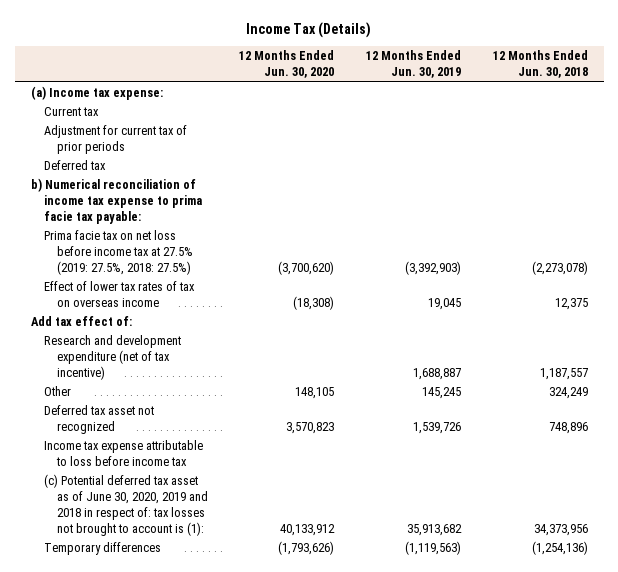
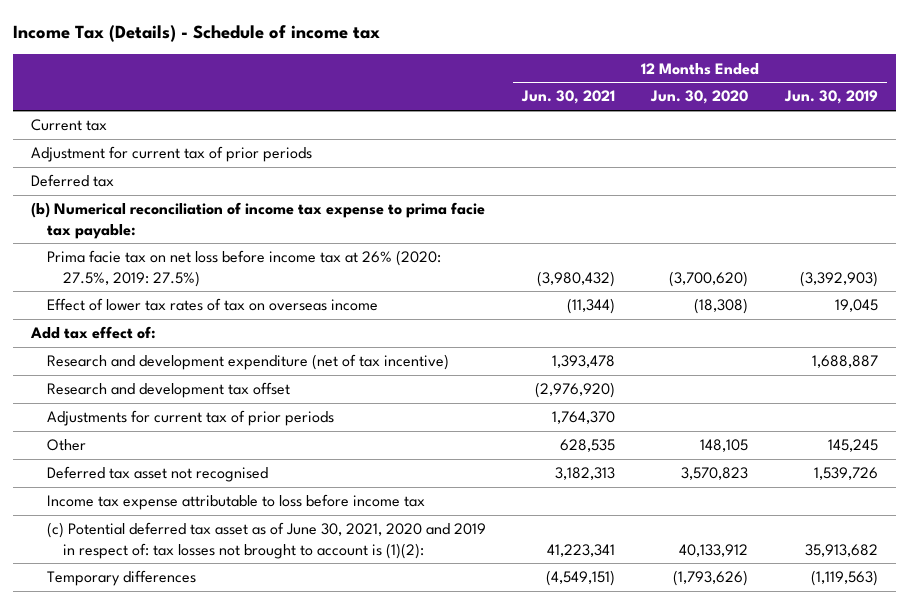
- Income Tax (Details)
+ Income Tax (Details) - Schedule of income tax
- | 12 Months Ended Jun. 30, 2020 | 12 Months Ended Jun. 30, 2019 | 12 Months Ended Jun. 30, 2018
+ | 12 Months Ended Jun. 30, 2021 | 12 Months Ended Jun. 30, 2020 | 12 Months Ended Jun. 30, 2019
- (a) Income tax expense:
- b) Numerical reconciliation of income tax expense to prima facie tax payable:
- Prima facie tax on net loss before income tax at 27.5% (2019: 27.5%, 2018: 27.5%) | (3,700,620) | (3,392,903) | (2,273,078)
+ (b) Numerical reconciliation of income tax expense to prima facie tax payable:
+ Prima facie tax on net loss before income tax at 26% (2020: 27.5%, 2019: 27.5%) | (3,980,432) | (3,700,620) | (3,392,903)
+ Research and development tax offset | (2,976,920) | |
+ Adjustments for current tax of prior periods | 1,764,370 | |
- Deferred tax asset not recognized | 3,570,823 | 1,539,726 | 748,896
+ Deferred tax asset not recognised | 3,182,313 | 3,570,823 | 1,539,726
- (c) Potential deferred tax asset as of June 30, 2020, 2019 and 2018 in respect of: tax losses not brought to account is (1): | 40,133,912 | 35,913,682 | 34,373,956
+ (c) Potential deferred tax asset as of June 30, 2021, 2020 and 2019 in respect of: tax losses not brought to account is (1)(2): | 41,223,341 | 40,133,912 | 35,913,682

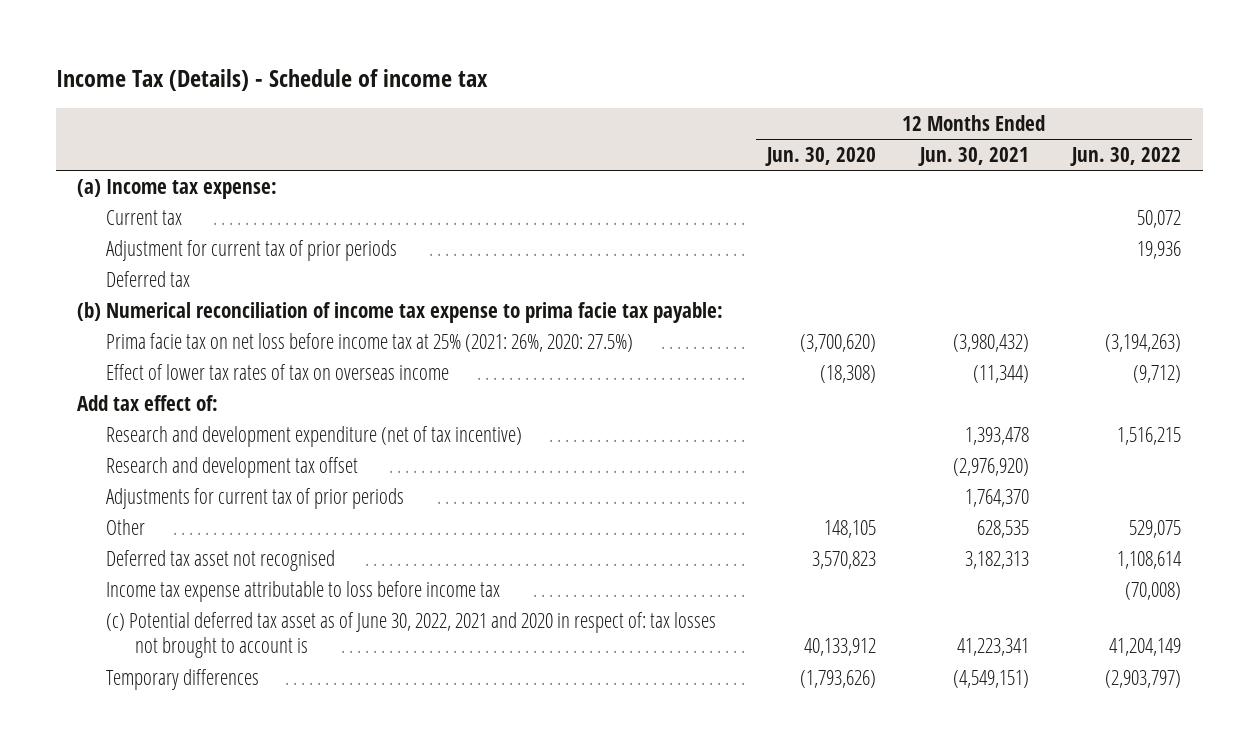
- | 12 Months Ended Jun. 30, 2021 | 12 Months Ended Jun. 30, 2020 | 12 Months Ended Jun. 30, 2019
+ | 12 Months Ended Jun. 30, 2020 | 12 Months Ended Jun. 30, 2021 | 12 Months Ended Jun. 30, 2022
+ (a) Income tax expense:
- Prima facie tax on net loss before income tax at 26% (2020: 27.5%, 2019: 27.5%) | (3,980,432) | (3,700,620) | (3,392,903)
+ Prima facie tax on net loss before income tax at 25% (2021: 26%, 2020: 27.5%) | (3,700,620) | (3,980,432) | (3,194,263)
- (c) Potential deferred tax asset as of June 30, 2021, 2020 and 2019 in respect of: tax losses not brought to account is (1)(2): | 41,223,341 | 40,133,912 | 35,913,682
+ (c) Potential deferred tax asset as of June 30, 2022, 2021 and 2020 in respect of: tax losses not brought to account is | 40,133,912 | 41,223,341 | 41,204,149

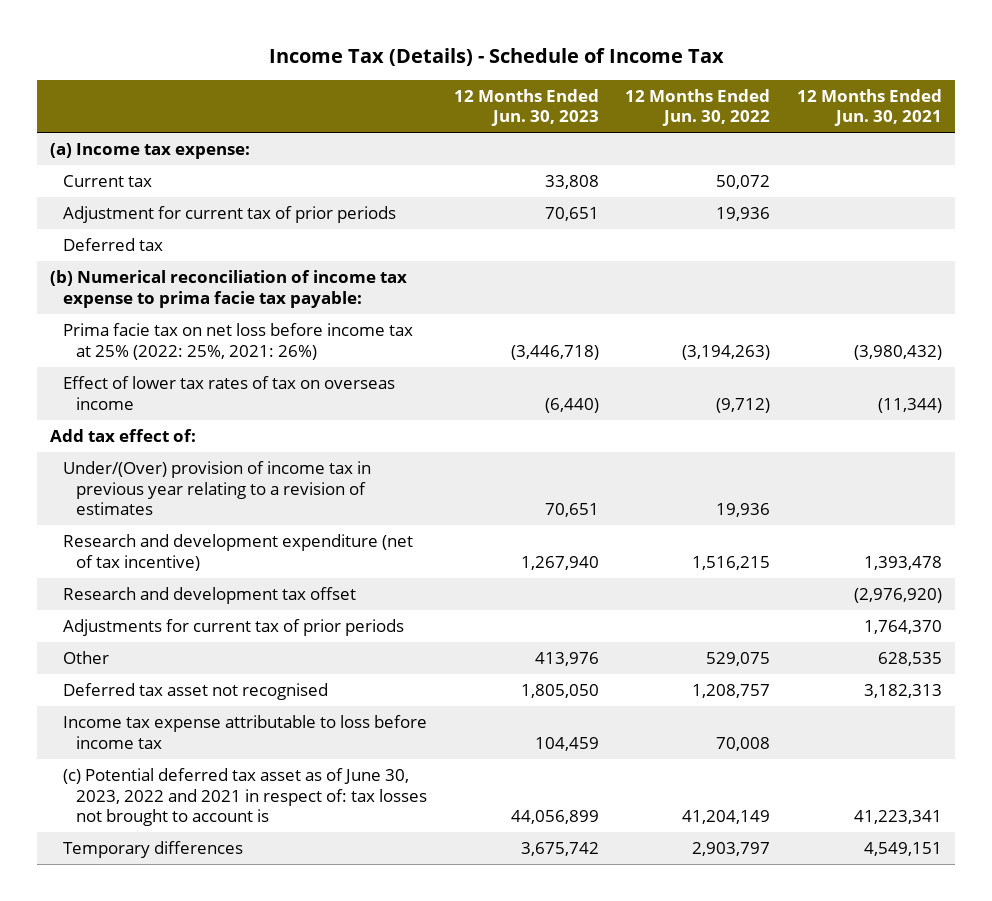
- Income Tax (Details) - Schedule of income tax
+ Income Tax (Details) - Schedule of Income Tax
- | 12 Months Ended Jun. 30, 2020 | 12 Months Ended Jun. 30, 2021 | 12 Months Ended Jun. 30, 2022
+ | 12 Months Ended Jun. 30, 2023 | 12 Months Ended Jun. 30, 2022 | 12 Months Ended Jun. 30, 2021
- Prima facie tax on net loss before income tax at 25% (2021: 26%, 2020: 27.5%) | (3,700,620) | (3,980,432) | (3,194,263)
+ Prima facie tax on net loss before income tax at 25% (2022: 25%, 2021: 26%) | (3,446,718) | (3,194,263) | (3,980,432)
+ Under/(Over) provision of income tax in previous year relating to a revision of estimates | 70,651 | 19,936 |
- Deferred tax asset not recognised | 3,570,823 | 3,182,313 | 1,108,614
- Income tax expense attributable to loss before income tax | | | (70,008)
- (c) Potential deferred tax asset as of June 30, 2022, 2021 and 2020 in respect of: tax losses not brought to account is | 40,133,912 | 41,223,341 | 41,204,149
- Temporary differences | (1,793,626) | (4,549,151) | (2,903,797)
+ Deferred tax asset not recognised | 1,805,050 | 1,208,757 | 3,182,313
+ Income tax expense attributable to loss before income tax | 104,459 | 70,008 |
+ (c) Potential deferred tax asset as of June 30, 2023, 2022 and 2021 in respect of: tax losses not brought to account is | 44,056,899 | 41,204,149 | 41,223,341
+ Temporary differences | 3,675,742 | 2,903,797 | 4,549,151

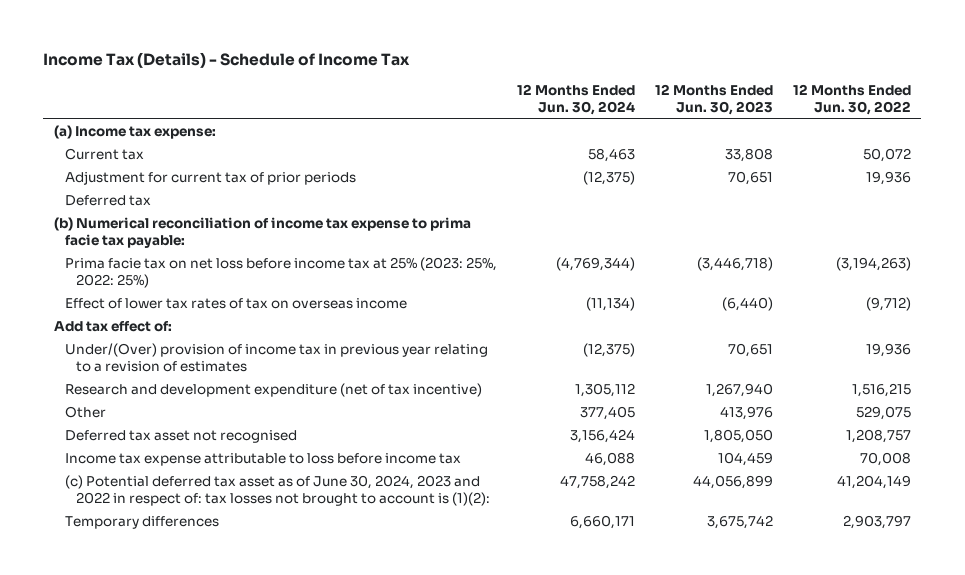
- | 12 Months Ended Jun. 30, 2023 | 12 Months Ended Jun. 30, 2022 | 12 Months Ended Jun. 30, 2021
+ | 12 Months Ended Jun. 30, 2024 | 12 Months Ended Jun. 30, 2023 | 12 Months Ended Jun. 30, 2022
- Prima facie tax on net loss before income tax at 25% (2022: 25%, 2021: 26%) | (3,446,718) | (3,194,263) | (3,980,432)
+ Prima facie tax on net loss before income tax at 25% (2023: 25%, 2022: 25%) | (4,769,344) | (3,446,718) | (3,194,263)
- Research and development tax offset | | | (2,976,920)
- Adjustments for current tax of prior periods | | | 1,764,370
- (c) Potential deferred tax asset as of June 30, 2023, 2022 and 2021 in respect of: tax losses not brought to account is | 44,056,899 | 41,204,149 | 41,223,341
+ (c) Potential deferred tax asset as of June 30, 2024, 2023 and 2022 in respect of: tax losses not brought to account is (1)(2): | 47,758,242 | 44,056,899 | 41,204,149

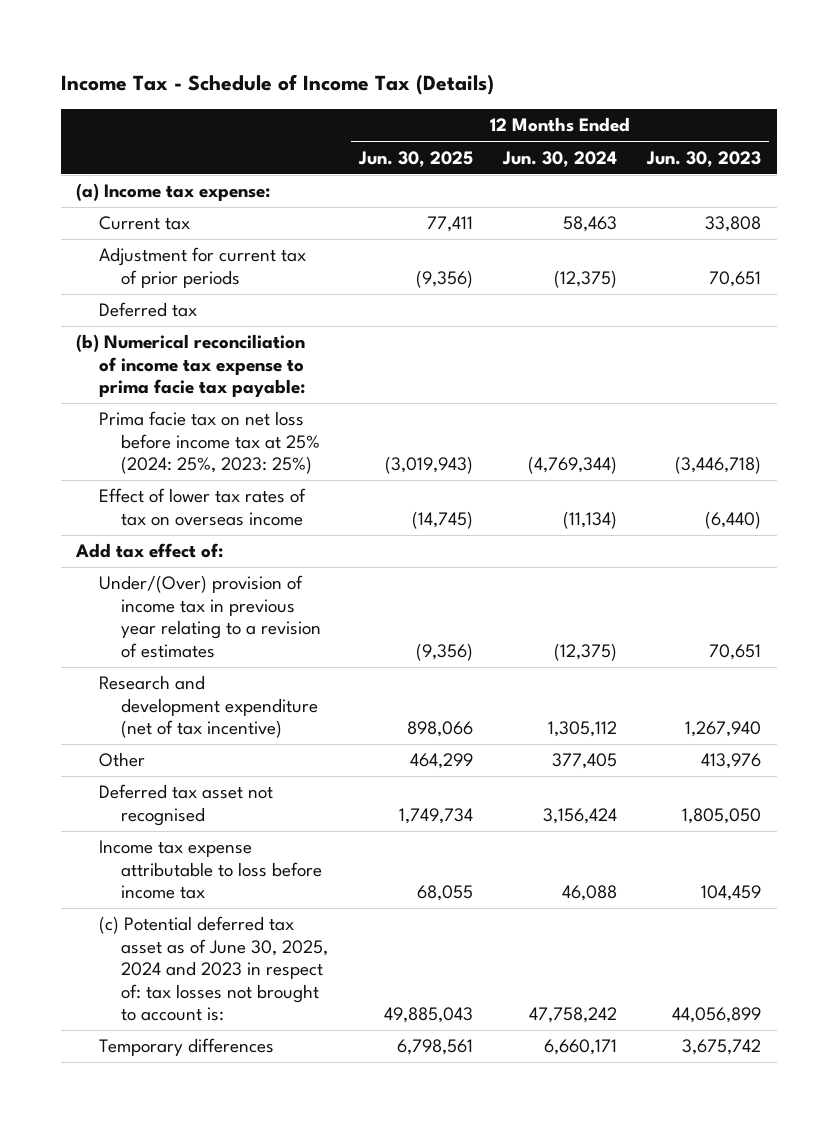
- Income Tax (Details) - Schedule of Income Tax
+ Income Tax - Schedule of Income Tax (Details)
- | 12 Months Ended Jun. 30, 2024 | 12 Months Ended Jun. 30, 2023 | 12 Months Ended Jun. 30, 2022
+ | 12 Months Ended Jun. 30, 2025 | 12 Months Ended Jun. 30, 2024 | 12 Months Ended Jun. 30, 2023
- Prima facie tax on net loss before income tax at 25% (2023: 25%, 2022: 25%) | (4,769,344) | (3,446,718) | (3,194,263)
+ Prima facie tax on net loss before income tax at 25% (2024: 25%, 2023: 25%) | (3,019,943) | (4,769,344) | (3,446,718)
- (c) Potential deferred tax asset as of June 30, 2024, 2023 and 2022 in respect of: tax losses not brought to account is (1)(2): | 47,758,242 | 44,056,899 | 41,204,149
+ (c) Potential deferred tax asset as of June 30, 2025, 2024 and 2023 in respect of: tax losses not brought to account is: | 49,885,043 | 47,758,242 | 44,056,899

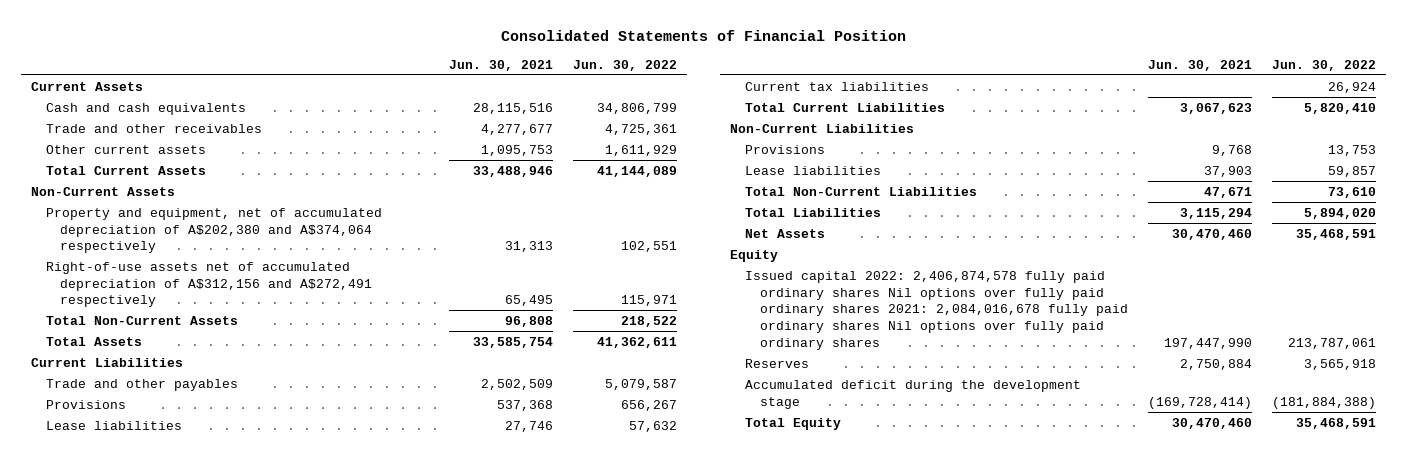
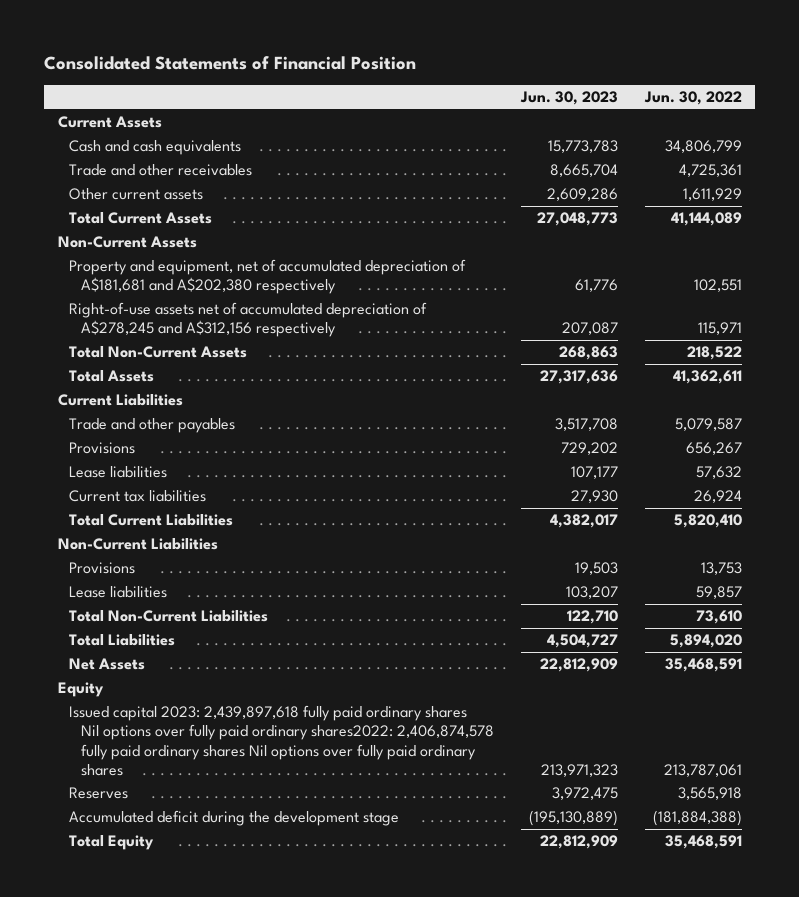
- | Jun. 30, 2021 | Jun. 30, 2022
+ | Jun. 30, 2023 | Jun. 30, 2022
- Property and equipment, net of accumulated depreciation of A$202,380 and A$374,064 respectively | 31,313 | 102,551
- Right-of-use assets net of accumulated depreciation of A$312,156 and A$272,491 respectively | 65,495 | 115,971
+ Property and equipment, net of accumulated depreciation of A$181,681 and A$202,380 respectively | 61,776 | 102,551
+ Right-of-use assets net of accumulated depreciation of A$278,245 and A$312,156 respectively | 207,087 | 115,971
- Issued capital 2022: 2,406,874,578 fully paid ordinary shares Nil options over fully paid ordinary shares 2021: 2,084,016,678 fully paid ordinary shares Nil options over fully paid ordinary shares | 197,447,990 | 213,787,061
+ Issued capital 2023: 2,439,897,618 fully paid ordinary shares Nil options over fully paid ordinary shares2022: 2,406,874,578 fully paid ordinary shares Nil options over fully paid ordinary shares | 213,971,323 | 213,787,061

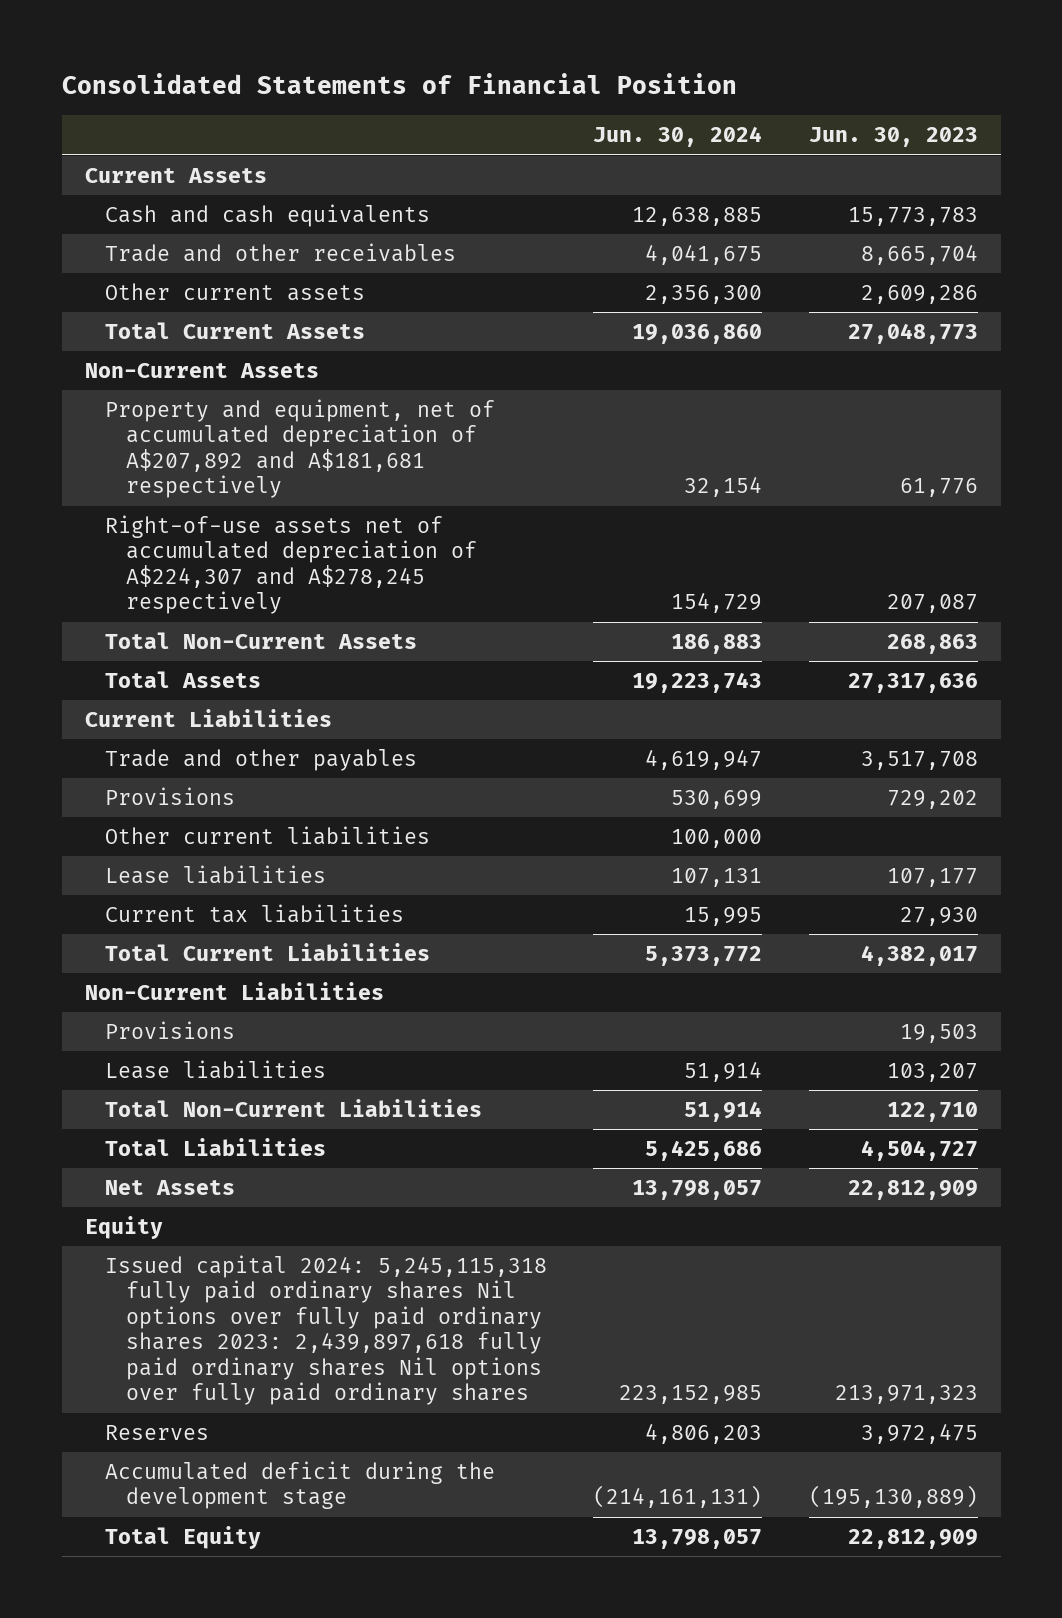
- | Jun. 30, 2023 | Jun. 30, 2022
+ | Jun. 30, 2024 | Jun. 30, 2023
- Property and equipment, net of accumulated depreciation of A$181,681 and A$202,380 respectively | 61,776 | 102,551
- Right-of-use assets net of accumulated depreciation of A$278,245 and A$312,156 respectively | 207,087 | 115,971
+ Property and equipment, net of accumulated depreciation of A$207,892 and A$181,681 respectively | 32,154 | 61,776
+ Right-of-use assets net of accumulated depreciation of A$224,307 and A$278,245 respectively | 154,729 | 207,087
+ Other current liabilities | 100,000 |
- Issued capital 2023: 2,439,897,618 fully paid ordinary shares Nil options over fully paid ordinary shares2022: 2,406,874,578 fully paid ordinary shares Nil options over fully paid ordinary shares | 213,971,323 | 213,787,061
+ Issued capital 2024: 5,245,115,318 fully paid ordinary shares Nil options over fully paid ordinary shares 2023: 2,439,897,618 fully paid ordinary shares Nil options over fully paid ordinary shares | 223,152,985 | 213,971,323

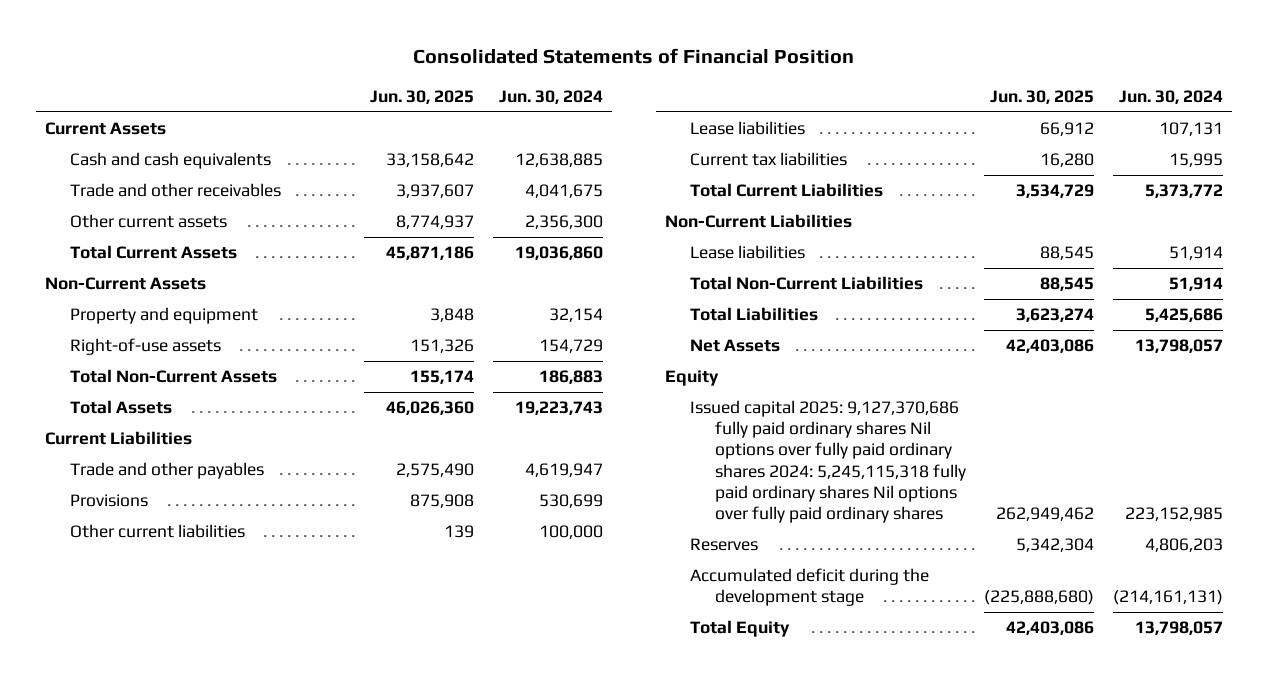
- | Jun. 30, 2024 | Jun. 30, 2023
+ | Jun. 30, 2025 | Jun. 30, 2024
- Property and equipment, net of accumulated depreciation of A$207,892 and A$181,681 respectively | 32,154 | 61,776
- Right-of-use assets net of accumulated depreciation of A$224,307 and A$278,245 respectively | 154,729 | 207,087
+ Property and equipment | 3,848 | 32,154
+ Right-of-use assets | 151,326 | 154,729
- Provisions | | 19,503
- Issued capital 2024: 5,245,115,318 fully paid ordinary shares Nil options over fully paid ordinary shares 2023: 2,439,897,618 fully paid ordinary shares Nil options over fully paid ordinary shares | 223,152,985 | 213,971,323
+ Issued capital 2025: 9,127,370,686 fully paid ordinary shares Nil options over fully paid ordinary shares 2024: 5,245,115,318 fully paid ordinary shares Nil options over fully paid ordinary shares | 262,949,462 | 223,152,985

